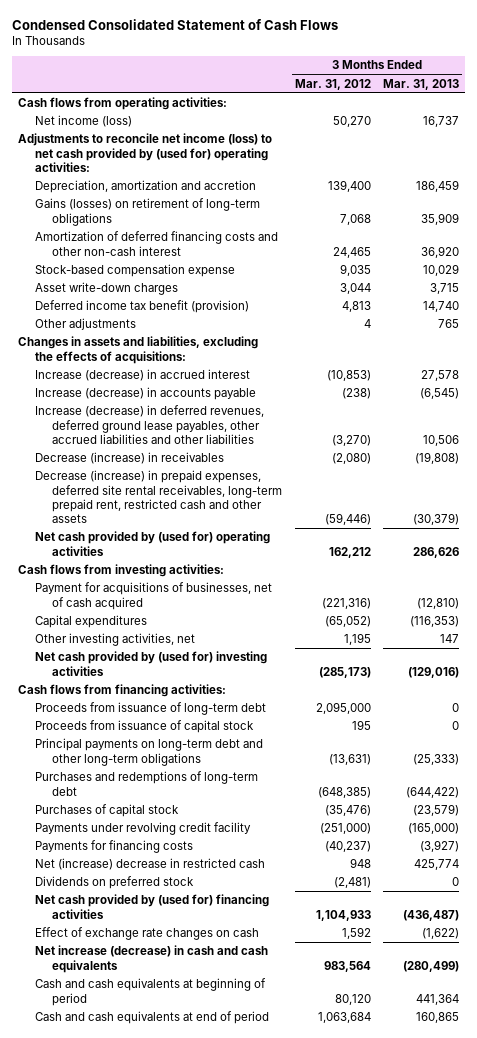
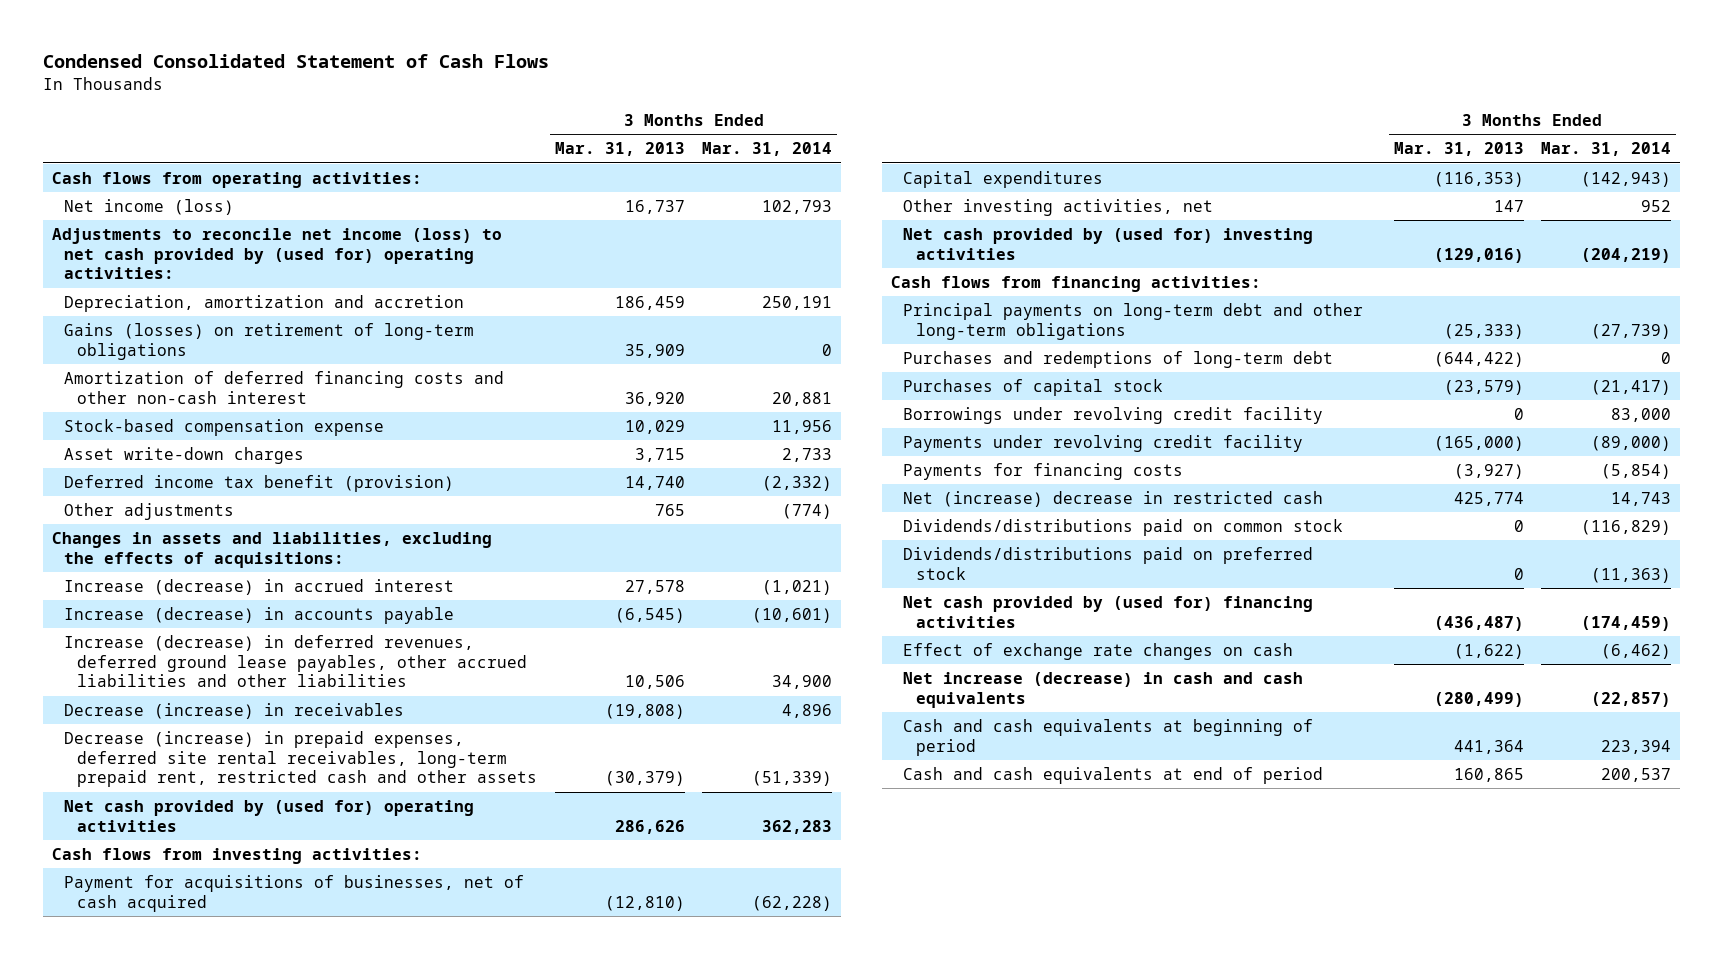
- | 3 Months Ended Mar. 31, 2012 | 3 Months Ended Mar. 31, 2013
+ | 3 Months Ended Mar. 31, 2013 | 3 Months Ended Mar. 31, 2014
- Proceeds from issuance of long-term debt | 2,095,000 | 0
- Proceeds from issuance of capital stock | 195 | 0
+ Borrowings under revolving credit facility | 0 | 83,000
- Dividends on preferred stock | (2,481) | 0
+ Dividends/distributions paid on common stock | 0 | (116,829)
+ Dividends/distributions paid on preferred stock | 0 | (11,363)

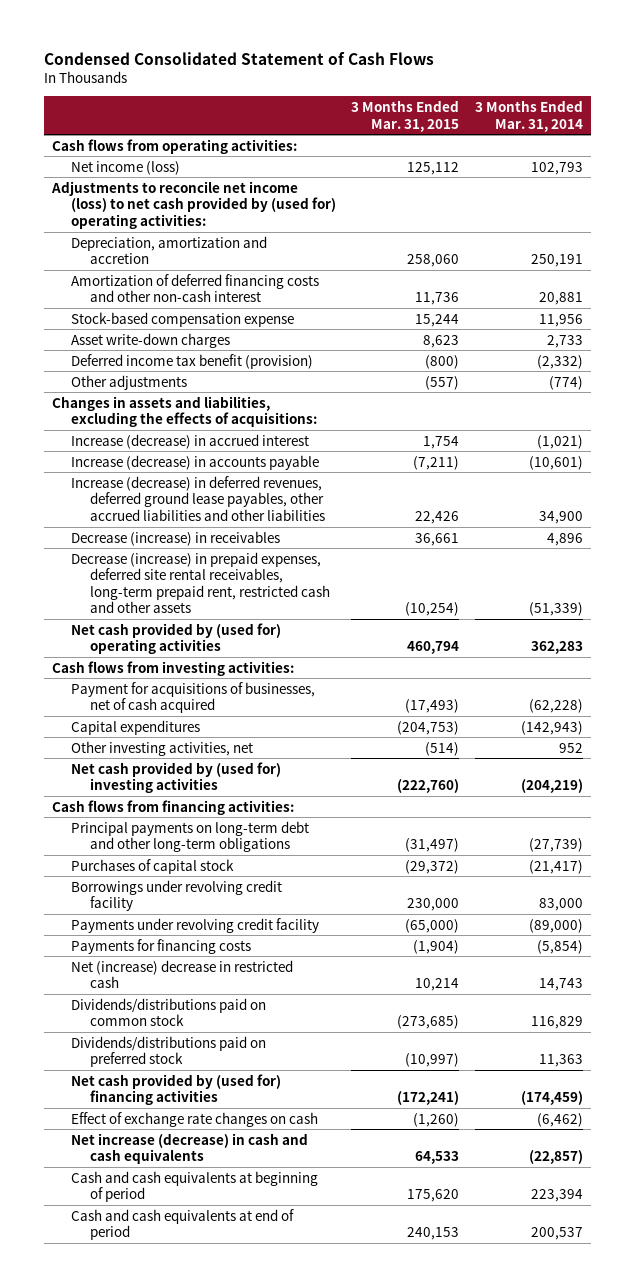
- | 3 Months Ended Mar. 31, 2013 | 3 Months Ended Mar. 31, 2014
+ | 3 Months Ended Mar. 31, 2015 | 3 Months Ended Mar. 31, 2014
- Gains (losses) on retirement of long-term obligations | 35,909 | 0
- Purchases and redemptions of long-term debt | (644,422) | 0
- Dividends/distributions paid on common stock | 0 | (116,829)
- Dividends/distributions paid on preferred stock | 0 | (11,363)
+ Dividends/distributions paid on common stock | (273,685) | 116,829
+ Dividends/distributions paid on preferred stock | (10,997) | 11,363

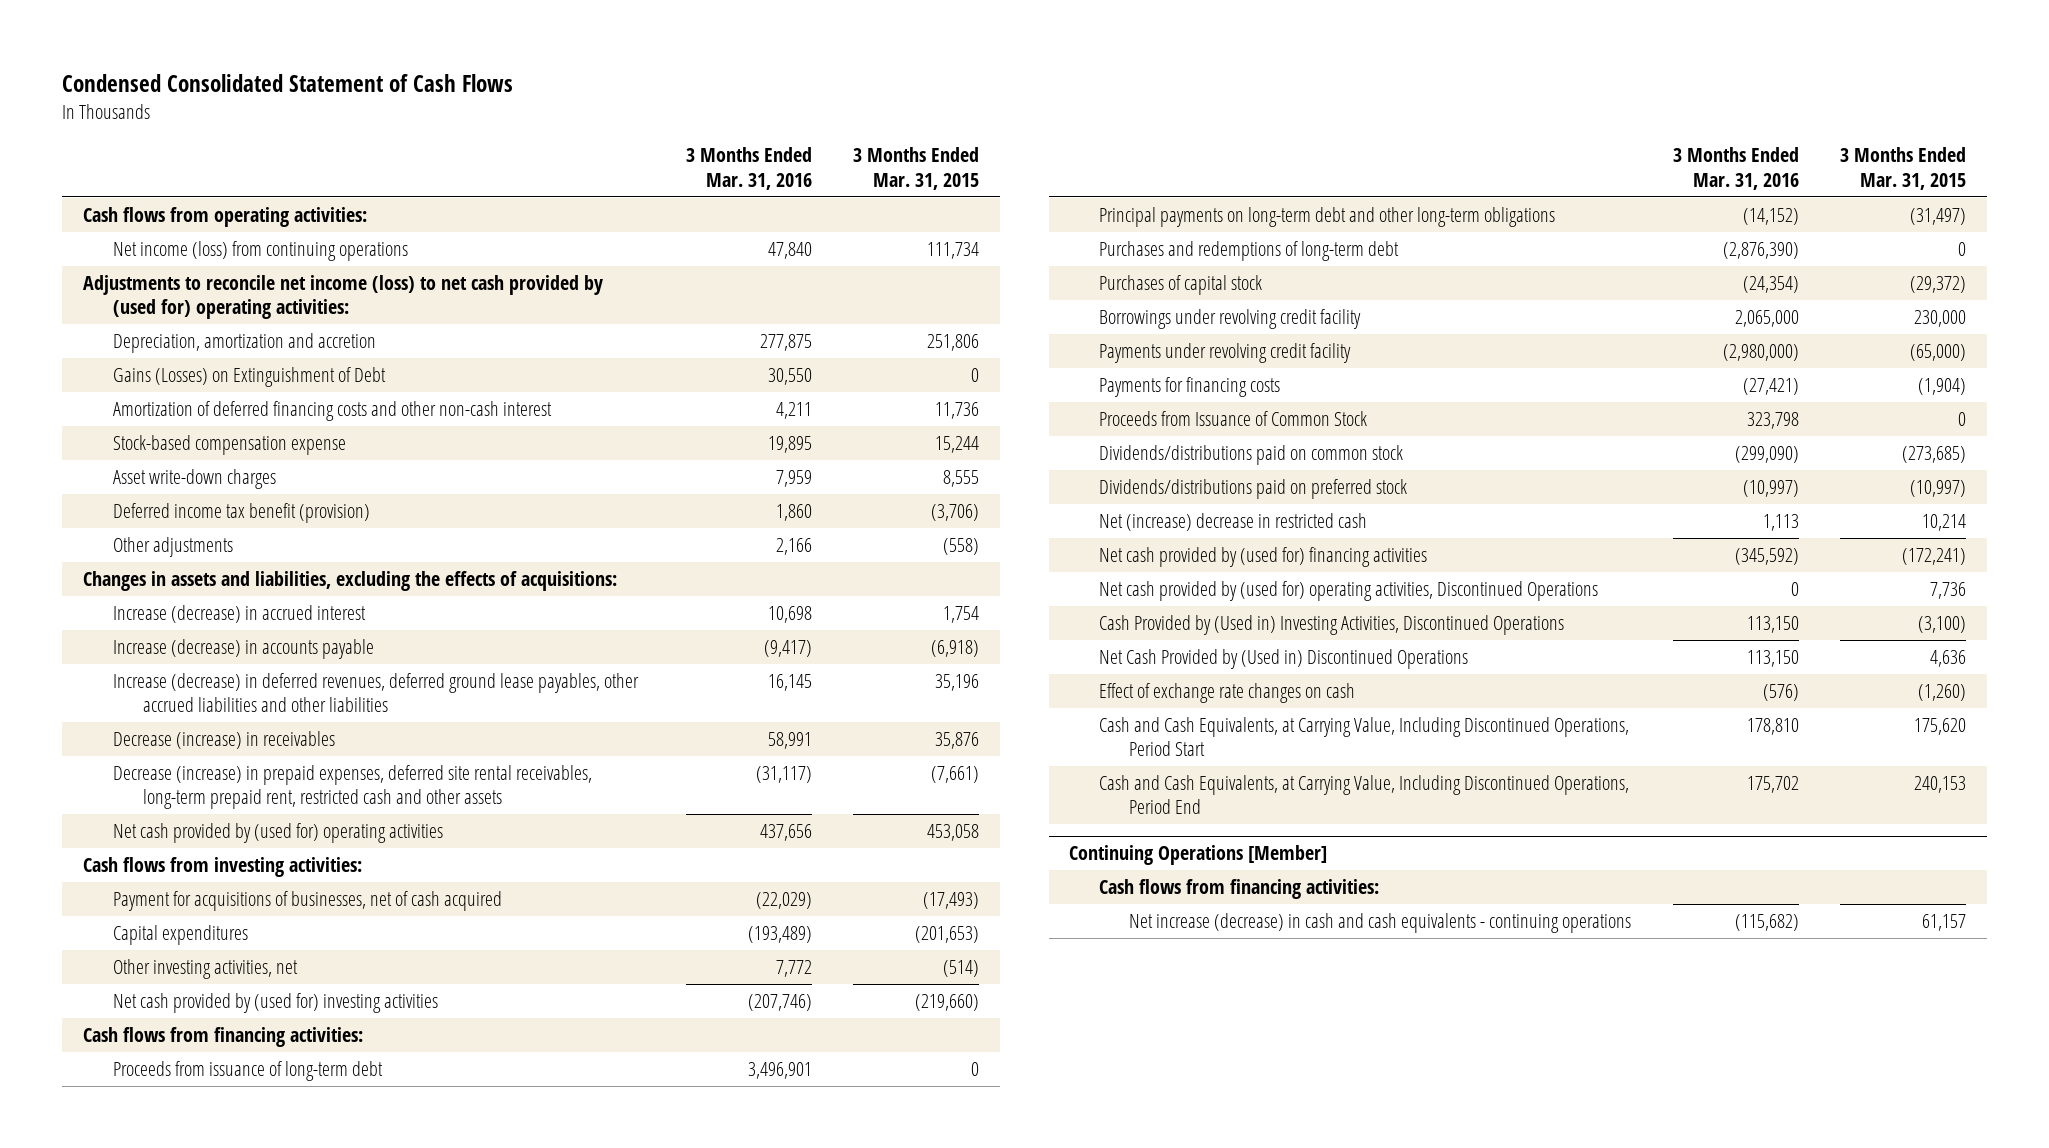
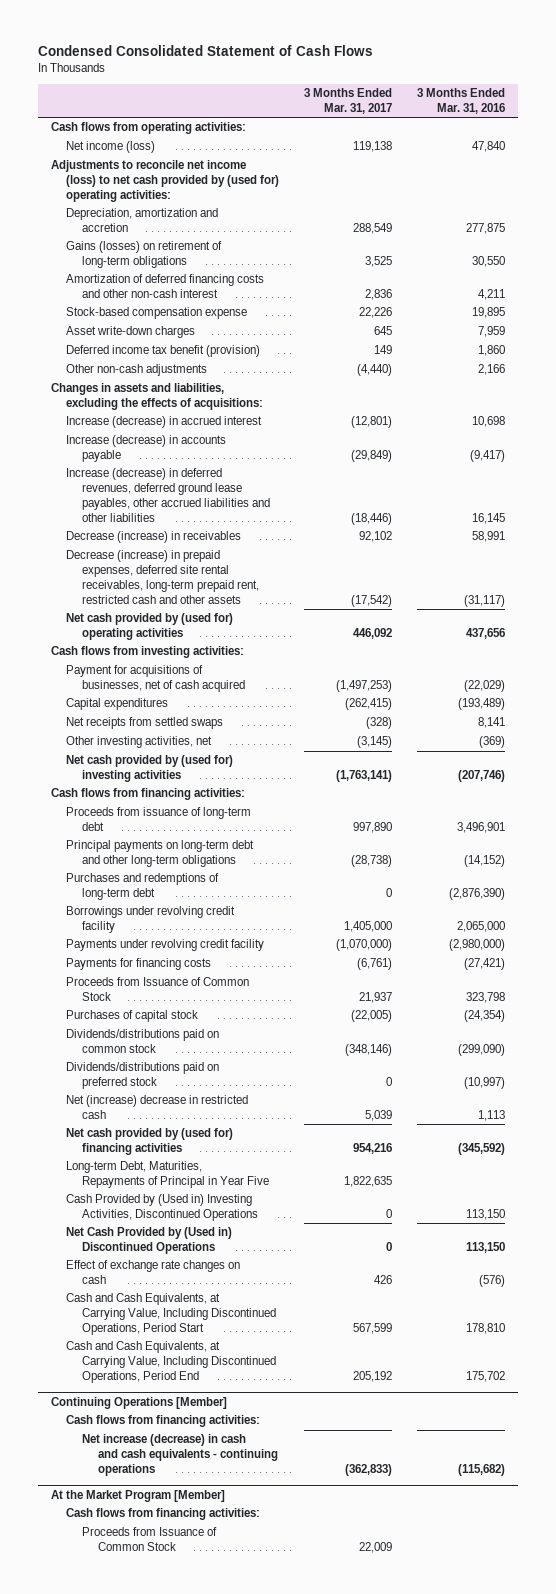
- | 3 Months Ended Mar. 31, 2016 | 3 Months Ended Mar. 31, 2015
+ | 3 Months Ended Mar. 31, 2017 | 3 Months Ended Mar. 31, 2016
- Net income (loss) from continuing operations | 47,840 | 111,734
+ Net income (loss) | 119,138 | 47,840
- Gains (Losses) on Extinguishment of Debt | 30,550 | 0
+ Gains (losses) on retirement of long-term obligations | 3,525 | 30,550
- Other adjustments | 2,166 | (558)
+ Other non-cash adjustments | (4,440) | 2,166
- Other investing activities, net | 7,772 | (514)
+ Net receipts from settled swaps | (328) | 8,141
+ Other investing activities, net | (3,145) | (369)
moved down: Purchases of capital stock | (22,005) | (24,354)
- Net cash provided by (used for) operating activities, Discontinued Operations | 0 | 7,736
+ Long-term Debt, Maturities, Repayments of Principal in Year Five | 1,822,635 |
+ At the Market Program [Member]
+ Cash flows from financing activities:
+ Proceeds from Issuance of Common Stock | 22,009 |

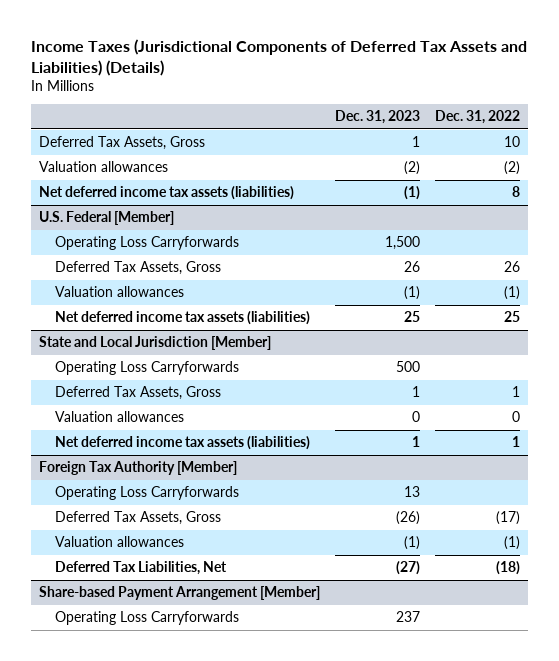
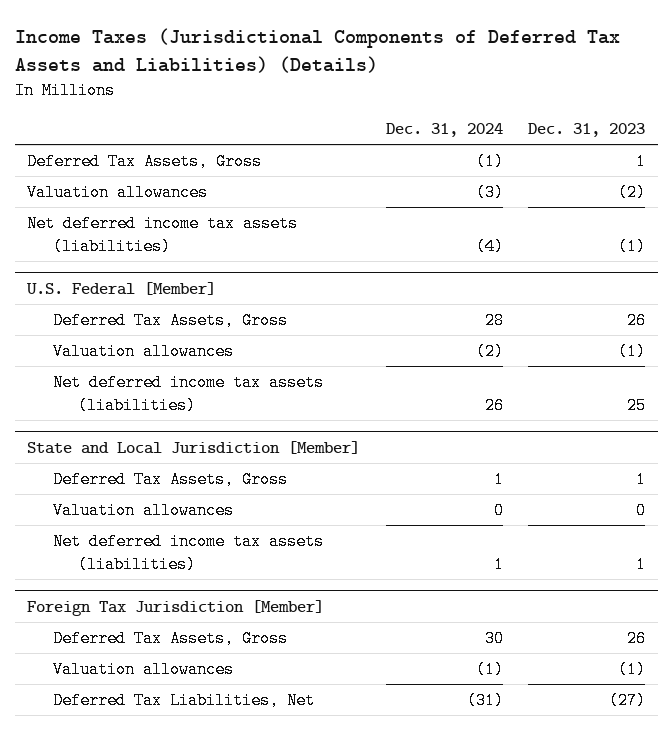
- | Dec. 31, 2023 | Dec. 31, 2022
+ | Dec. 31, 2024 | Dec. 31, 2023
@ U.S. Federal [Member]
- Operating Loss Carryforwards | 1,500 |
@ State and Local Jurisdiction [Member]
- Operating Loss Carryforwards | 500 |
- Foreign Tax Authority [Member]
- Operating Loss Carryforwards | 13 |
- Deferred Tax Assets, Gross | (26) | (17)
+ Foreign Tax Jurisdiction [Member]
+ Deferred Tax Assets, Gross | 30 | 26
- Share-based Payment Arrangement [Member]
- Operating Loss Carryforwards | 237 |

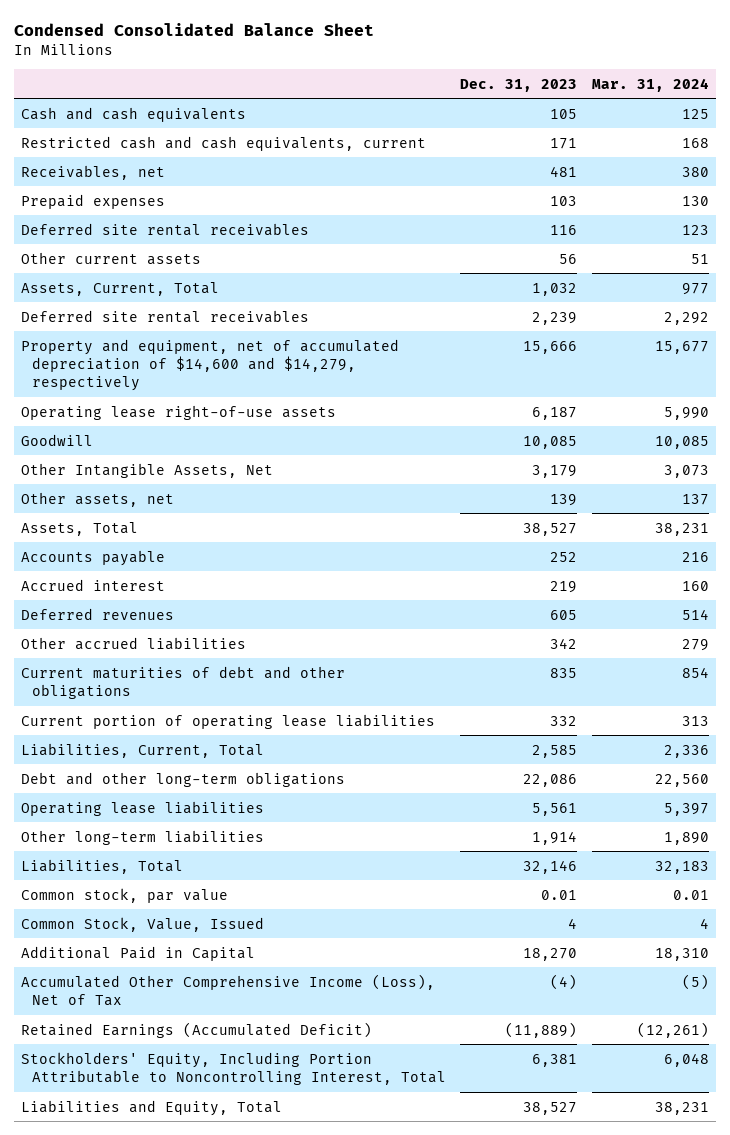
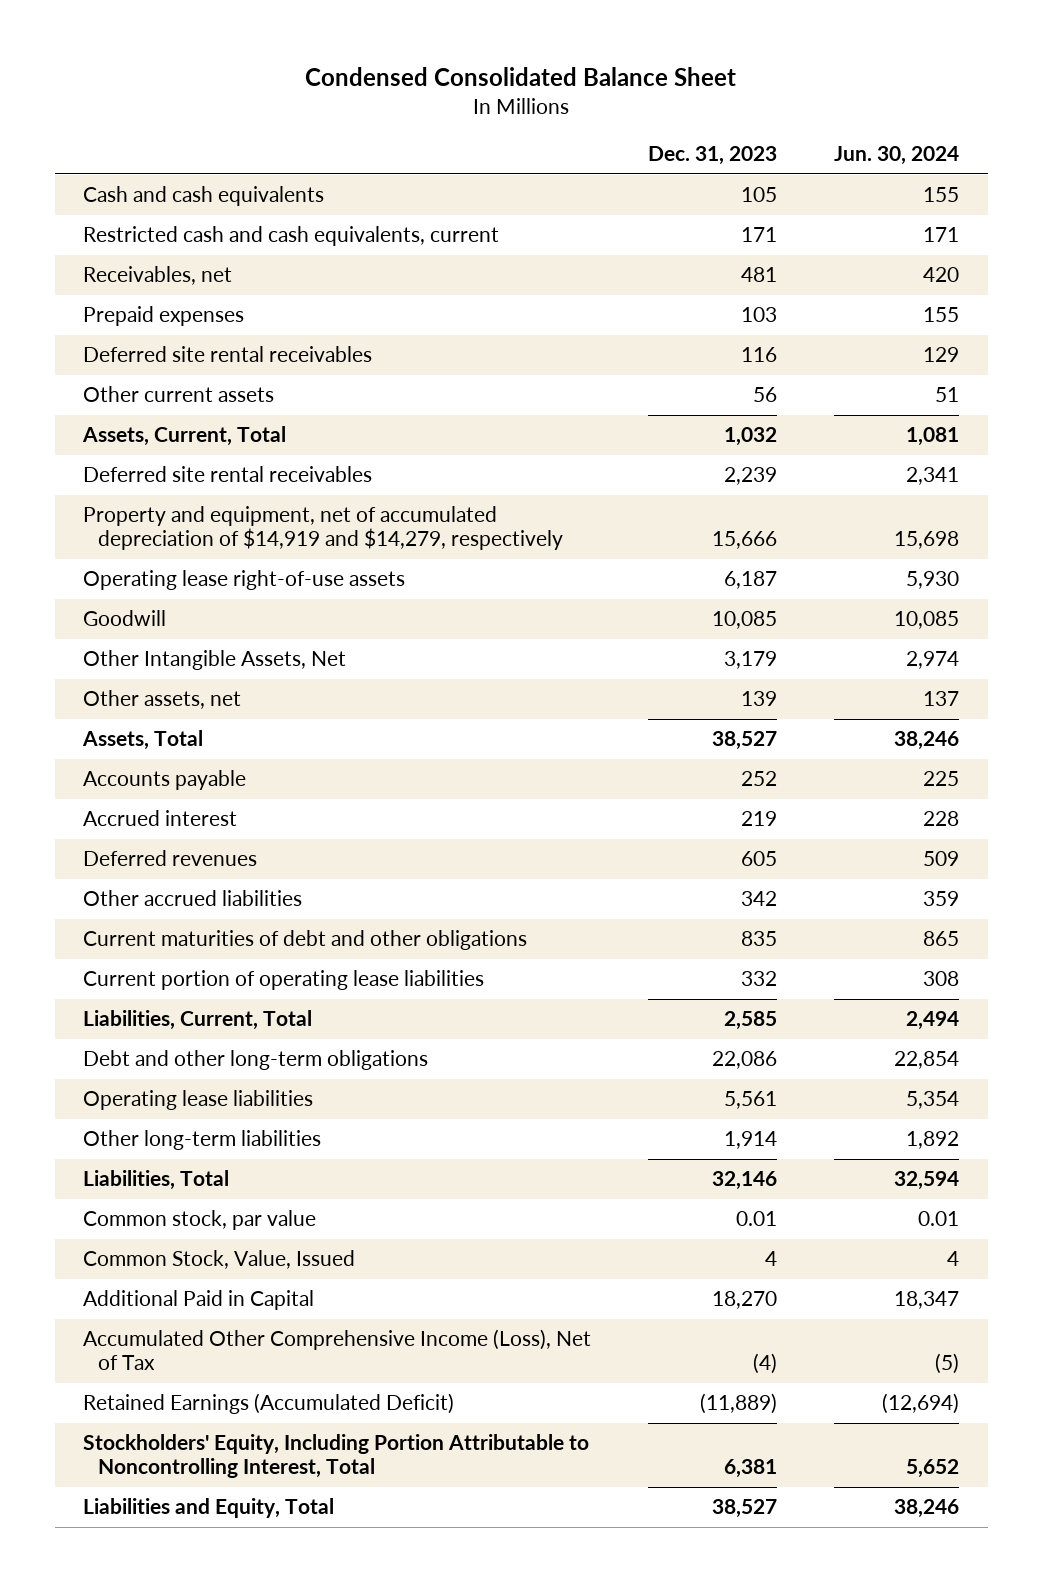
- | Dec. 31, 2023 | Mar. 31, 2024
+ | Dec. 31, 2023 | Jun. 30, 2024
- Property and equipment, net of accumulated depreciation of $14,600 and $14,279, respectively | 15,666 | 15,677
+ Property and equipment, net of accumulated depreciation of $14,919 and $14,279, respectively | 15,666 | 15,698

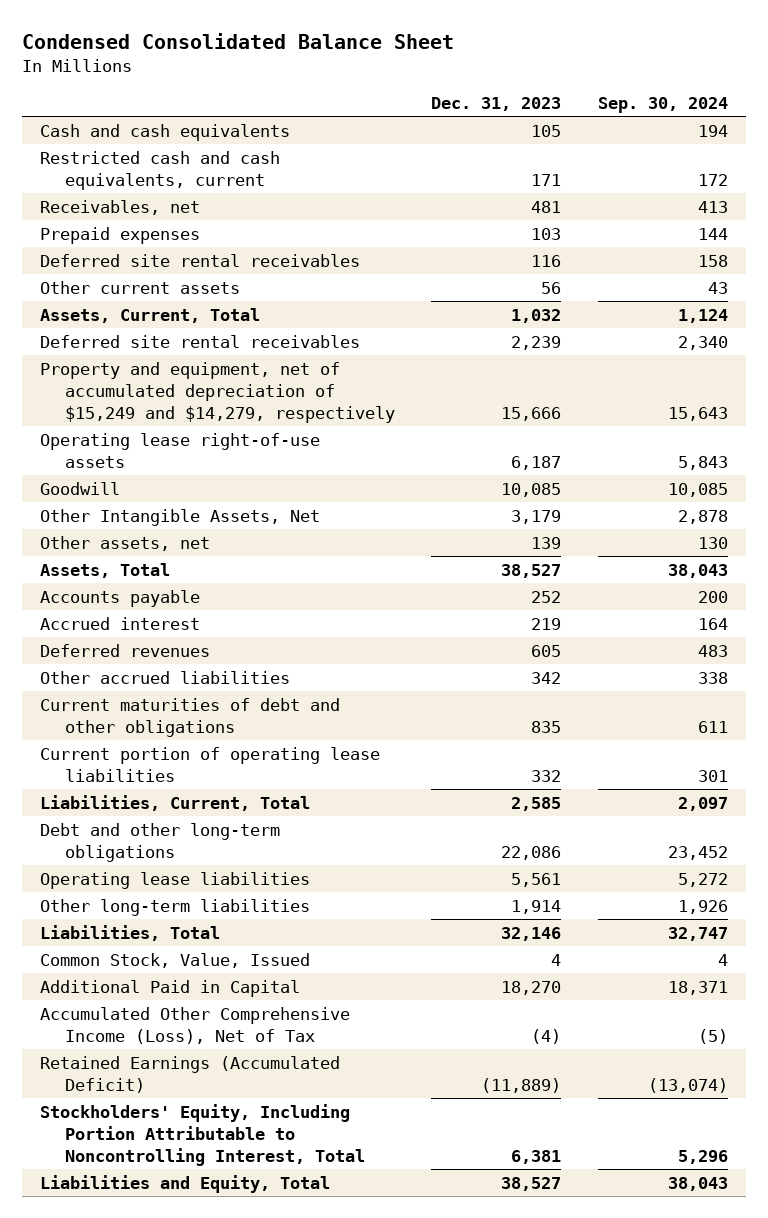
- | Dec. 31, 2023 | Jun. 30, 2024
+ | Dec. 31, 2023 | Sep. 30, 2024
- Property and equipment, net of accumulated depreciation of $14,919 and $14,279, respectively | 15,666 | 15,698
+ Property and equipment, net of accumulated depreciation of $15,249 and $14,279, respectively | 15,666 | 15,643
- Common stock, par value | 0.01 | 0.01

